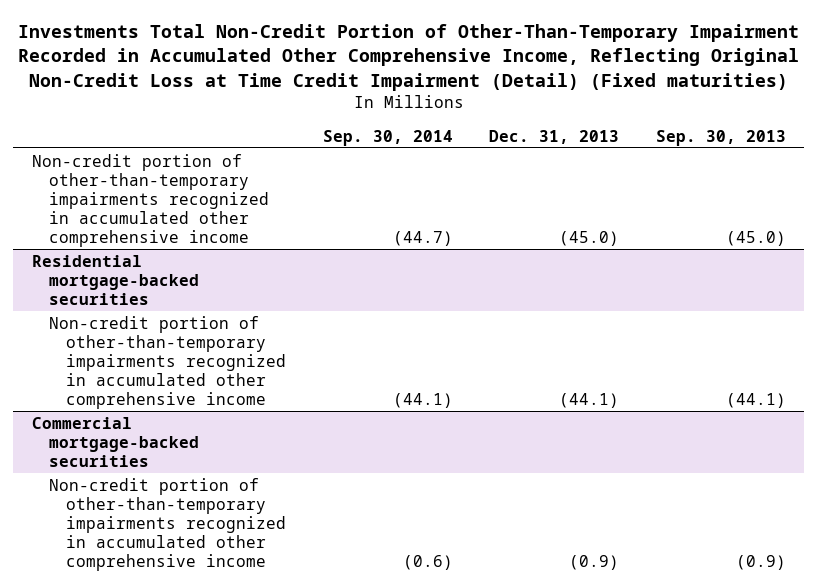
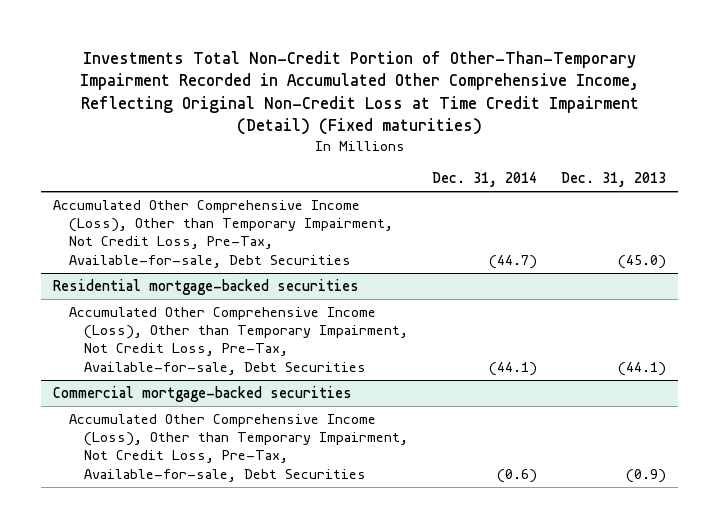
- | Sep. 30, 2014 | Dec. 31, 2013 | Sep. 30, 2013
+ | Dec. 31, 2014 | Dec. 31, 2013
- Non-credit portion of other-than-temporary impairments recognized in accumulated other comprehensive income | (44.7) | (45.0) | (45.0)
+ Accumulated Other Comprehensive Income (Loss), Other than Temporary Impairment, Not Credit Loss, Pre-Tax, Available-for-sale, Debt Securities | (44.7) | (45.0)
@ Residential mortgage-backed securities
- Non-credit portion of other-than-temporary impairments recognized in accumulated other comprehensive income | (44.1) | (44.1) | (44.1)
+ Accumulated Other Comprehensive Income (Loss), Other than Temporary Impairment, Not Credit Loss, Pre-Tax, Available-for-sale, Debt Securities | (44.1) | (44.1)
@ Commercial mortgage-backed securities
- Non-credit portion of other-than-temporary impairments recognized in accumulated other comprehensive income | (0.6) | (0.9) | (0.9)
+ Accumulated Other Comprehensive Income (Loss), Other than Temporary Impairment, Not Credit Loss, Pre-Tax, Available-for-sale, Debt Securities | (0.6) | (0.9)

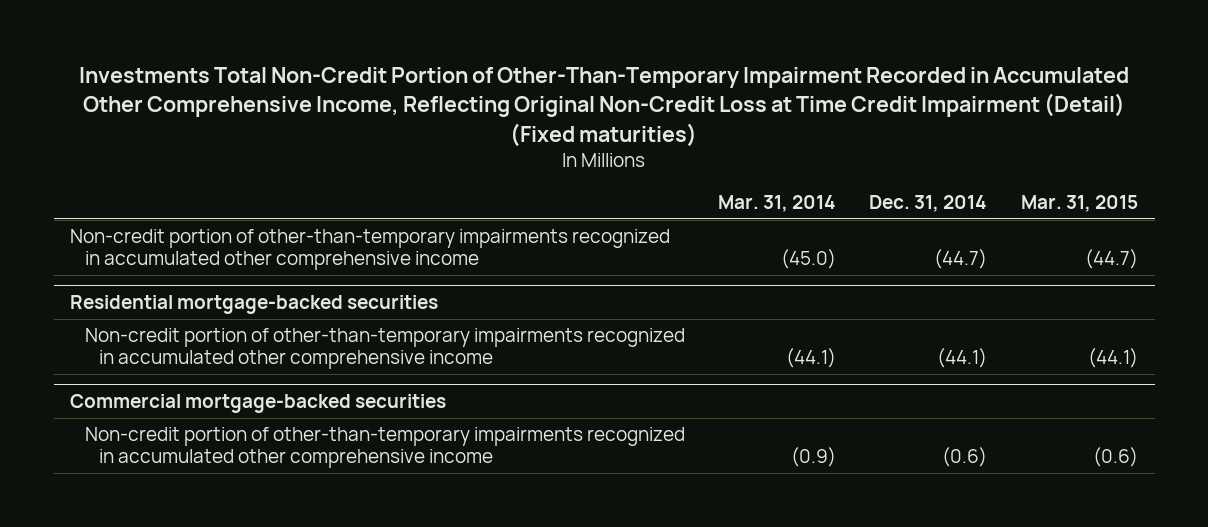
- | Dec. 31, 2014 | Dec. 31, 2013
+ | Mar. 31, 2014 | Dec. 31, 2014 | Mar. 31, 2015
- Accumulated Other Comprehensive Income (Loss), Other than Temporary Impairment, Not Credit Loss, Pre-Tax, Available-for-sale, Debt Securities | (44.7) | (45.0)
+ Non-credit portion of other-than-temporary impairments recognized in accumulated other comprehensive income | (45.0) | (44.7) | (44.7)
@ Residential mortgage-backed securities
- Accumulated Other Comprehensive Income (Loss), Other than Temporary Impairment, Not Credit Loss, Pre-Tax, Available-for-sale, Debt Securities | (44.1) | (44.1)
+ Non-credit portion of other-than-temporary impairments recognized in accumulated other comprehensive income | (44.1) | (44.1) | (44.1)
@ Commercial mortgage-backed securities
- Accumulated Other Comprehensive Income (Loss), Other than Temporary Impairment, Not Credit Loss, Pre-Tax, Available-for-sale, Debt Securities | (0.6) | (0.9)
+ Non-credit portion of other-than-temporary impairments recognized in accumulated other comprehensive income | (0.9) | (0.6) | (0.6)

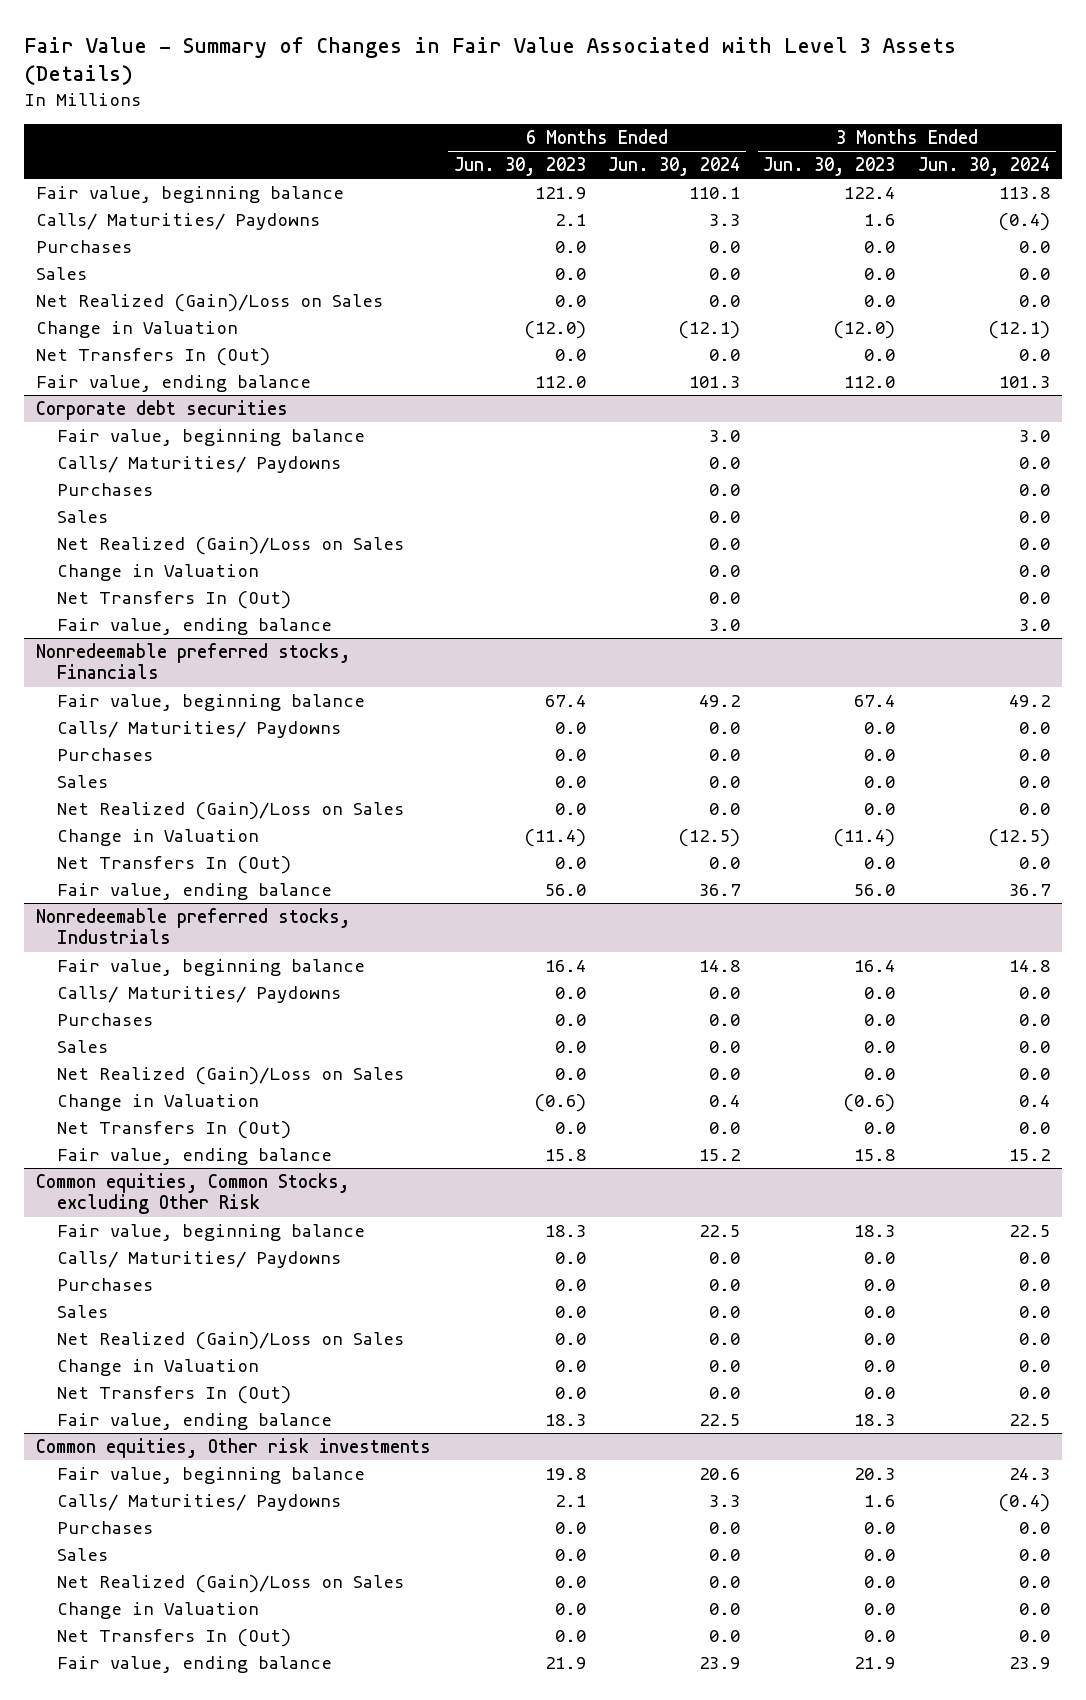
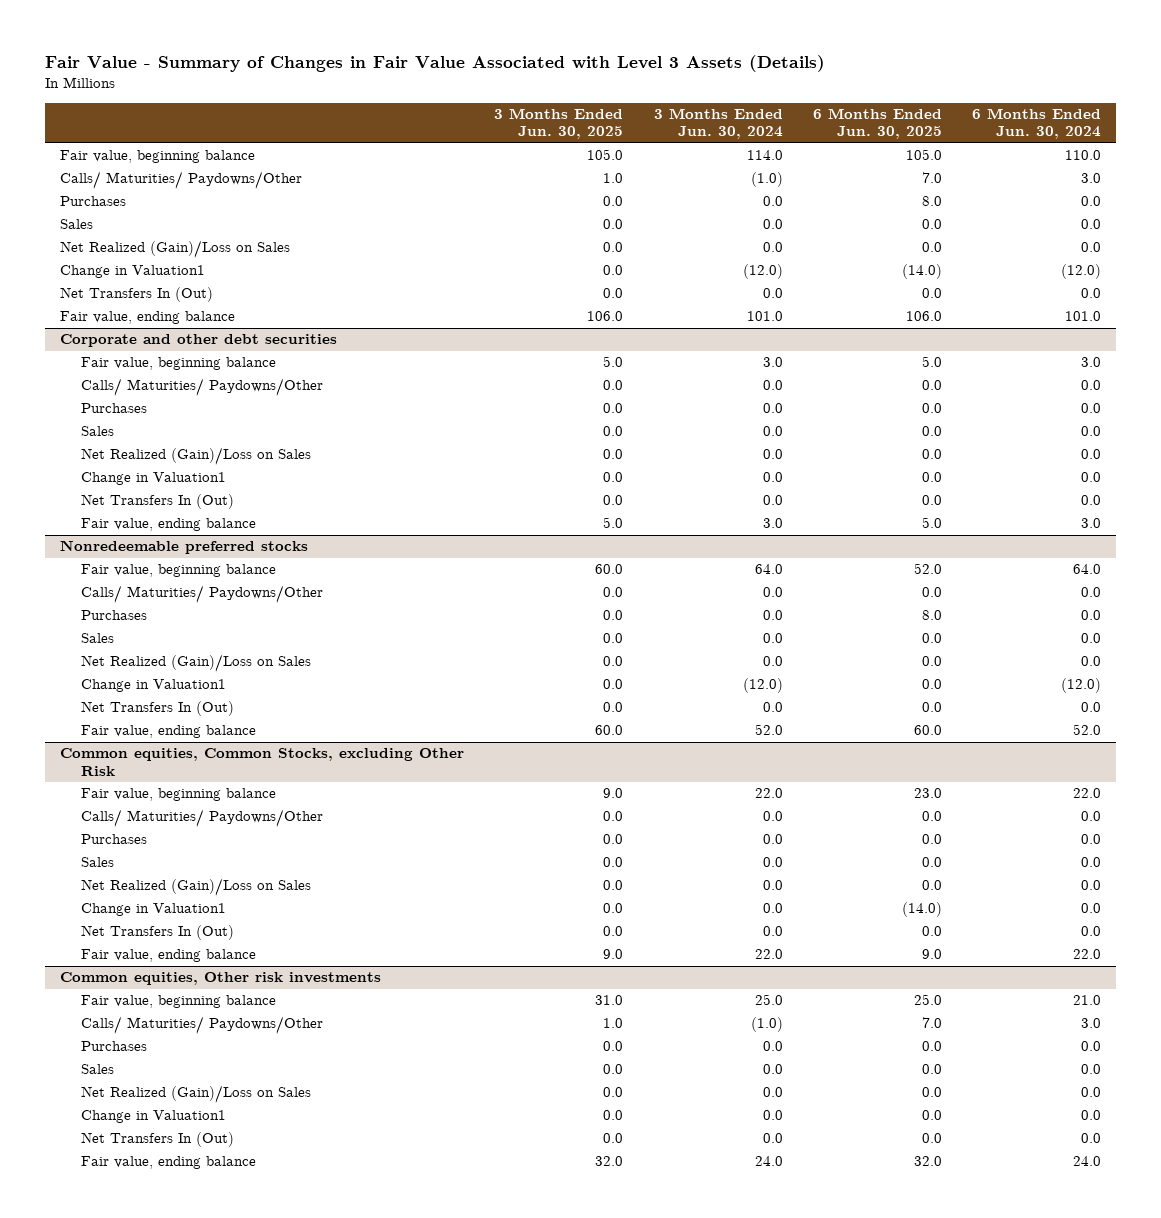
- | 6 Months Ended Jun. 30, 2023 | 6 Months Ended Jun. 30, 2024 | 3 Months Ended Jun. 30, 2023 | 3 Months Ended Jun. 30, 2024
+ | 3 Months Ended Jun. 30, 2025 | 3 Months Ended Jun. 30, 2024 | 6 Months Ended Jun. 30, 2025 | 6 Months Ended Jun. 30, 2024
- Fair value, beginning balance | 121.9 | 110.1 | 122.4 | 113.8
- Calls/ Maturities/ Paydowns | 2.1 | 3.3 | 1.6 | (0.4)
+ Fair value, beginning balance | 105.0 | 114.0 | 105.0 | 110.0
+ Calls/ Maturities/ Paydowns/Other | 1.0 | (1.0) | 7.0 | 3.0
- Change in Valuation | (12.0) | (12.1) | (12.0) | (12.1)
+ Change in Valuation1 | 0.0 | (12.0) | (14.0) | (12.0)
- Fair value, ending balance | 112.0 | 101.3 | 112.0 | 101.3
- Corporate debt securities
+ Fair value, ending balance | 106.0 | 101.0 | 106.0 | 101.0
+ Corporate and other debt securities
- Calls/ Maturities/ Paydowns | | 0.0 | | 0.0
+ Calls/ Maturities/ Paydowns/Other | 0.0 | 0.0 | 0.0 | 0.0
- Change in Valuation | | 0.0 | | 0.0
+ Change in Valuation1 | 0.0 | 0.0 | 0.0 | 0.0
- Nonredeemable preferred stocks, Financials
- Fair value, beginning balance | 67.4 | 49.2 | 67.4 | 49.2
- Calls/ Maturities/ Paydowns | 0.0 | 0.0 | 0.0 | 0.0
- Purchases | 0.0 | 0.0 | 0.0 | 0.0
- Sales | 0.0 | 0.0 | 0.0 | 0.0
- Net Realized (Gain)/Loss on Sales | 0.0 | 0.0 | 0.0 | 0.0
- Change in Valuation | (11.4) | (12.5) | (11.4) | (12.5)
- Net Transfers In (Out) | 0.0 | 0.0 | 0.0 | 0.0
- Fair value, ending balance | 56.0 | 36.7 | 56.0 | 36.7
- Nonredeemable preferred stocks, Industrials
- Fair value, beginning balance | 16.4 | 14.8 | 16.4 | 14.8
- Calls/ Maturities/ Paydowns | 0.0 | 0.0 | 0.0 | 0.0
+ Nonredeemable preferred stocks
+ Fair value, beginning balance | 60.0 | 64.0 | 52.0 | 64.0
+ Calls/ Maturities/ Paydowns/Other | 0.0 | 0.0 | 0.0 | 0.0
- Change in Valuation | (0.6) | 0.4 | (0.6) | 0.4
+ Change in Valuation1 | 0.0 | (12.0) | 0.0 | (12.0)
- Fair value, ending balance | 15.8 | 15.2 | 15.8 | 15.2
+ Fair value, ending balance | 60.0 | 52.0 | 60.0 | 52.0
@ Common equities, Common Stocks, excluding Other Risk
- Fair value, beginning balance | 18.3 | 22.5 | 18.3 | 22.5
- Calls/ Maturities/ Paydowns | 0.0 | 0.0 | 0.0 | 0.0
+ Fair value, beginning balance | 9.0 | 22.0 | 23.0 | 22.0
+ Calls/ Maturities/ Paydowns/Other | 0.0 | 0.0 | 0.0 | 0.0
- Change in Valuation | 0.0 | 0.0 | 0.0 | 0.0
+ Change in Valuation1 | 0.0 | 0.0 | (14.0) | 0.0
- Fair value, ending balance | 18.3 | 22.5 | 18.3 | 22.5
+ Fair value, ending balance | 9.0 | 22.0 | 9.0 | 22.0
@ Common equities, Other risk investments
- Fair value, beginning balance | 19.8 | 20.6 | 20.3 | 24.3
- Calls/ Maturities/ Paydowns | 2.1 | 3.3 | 1.6 | (0.4)
+ Fair value, beginning balance | 31.0 | 25.0 | 25.0 | 21.0
+ Calls/ Maturities/ Paydowns/Other | 1.0 | (1.0) | 7.0 | 3.0
- Change in Valuation | 0.0 | 0.0 | 0.0 | 0.0
+ Change in Valuation1 | 0.0 | 0.0 | 0.0 | 0.0
- Fair value, ending balance | 21.9 | 23.9 | 21.9 | 23.9
+ Fair value, ending balance | 32.0 | 24.0 | 32.0 | 24.0

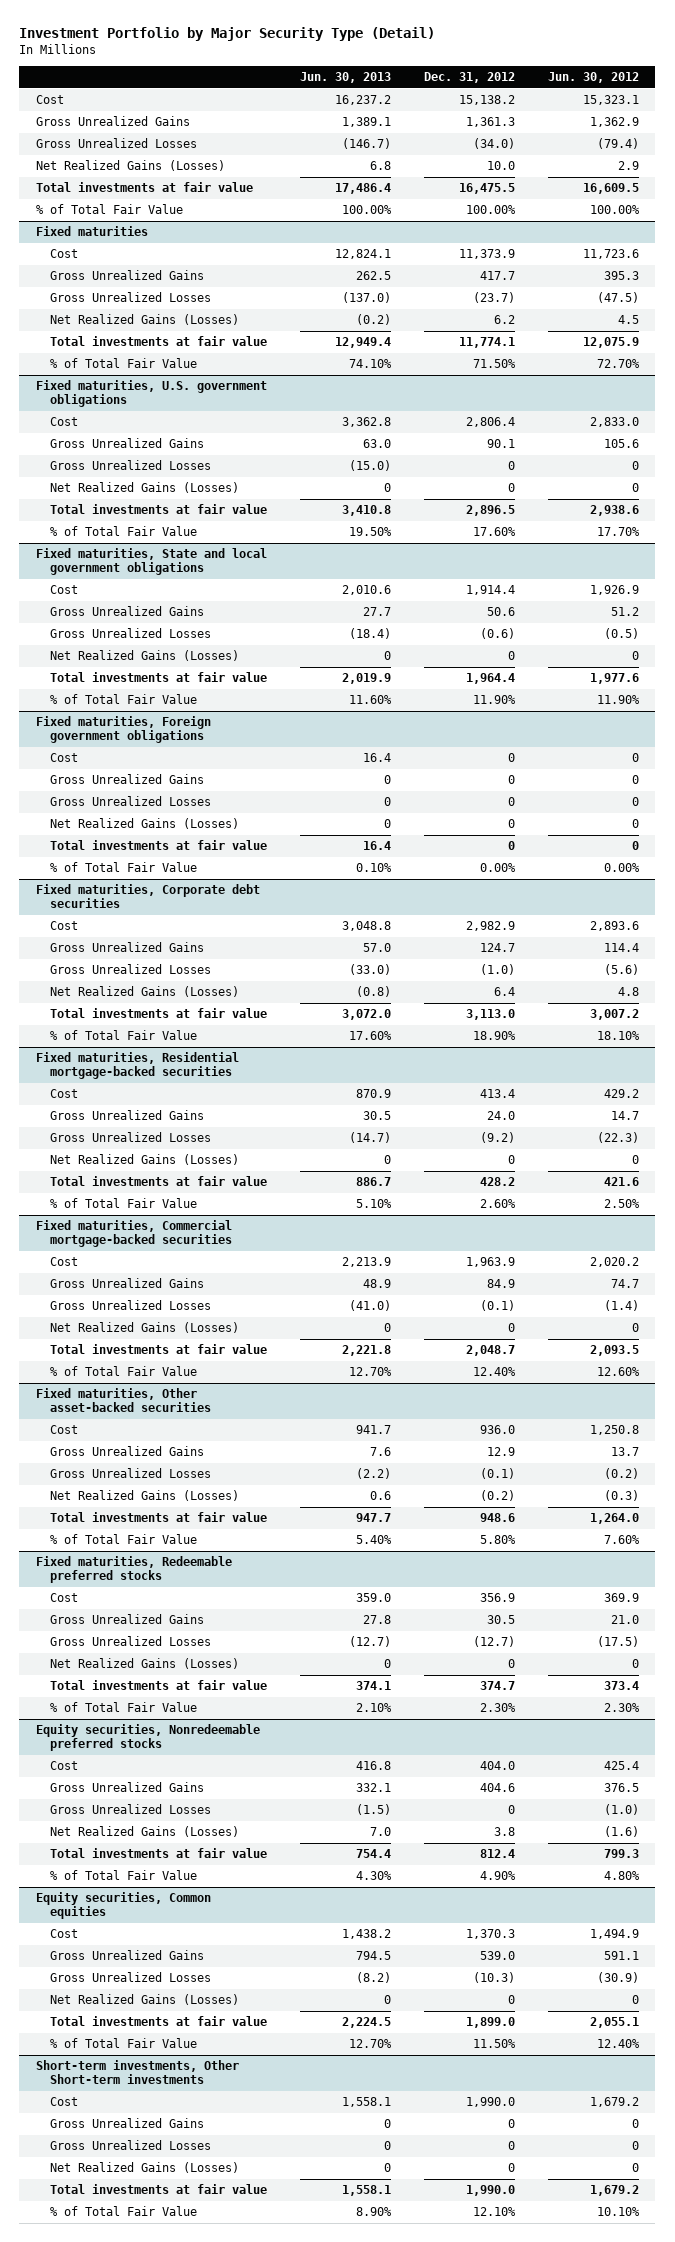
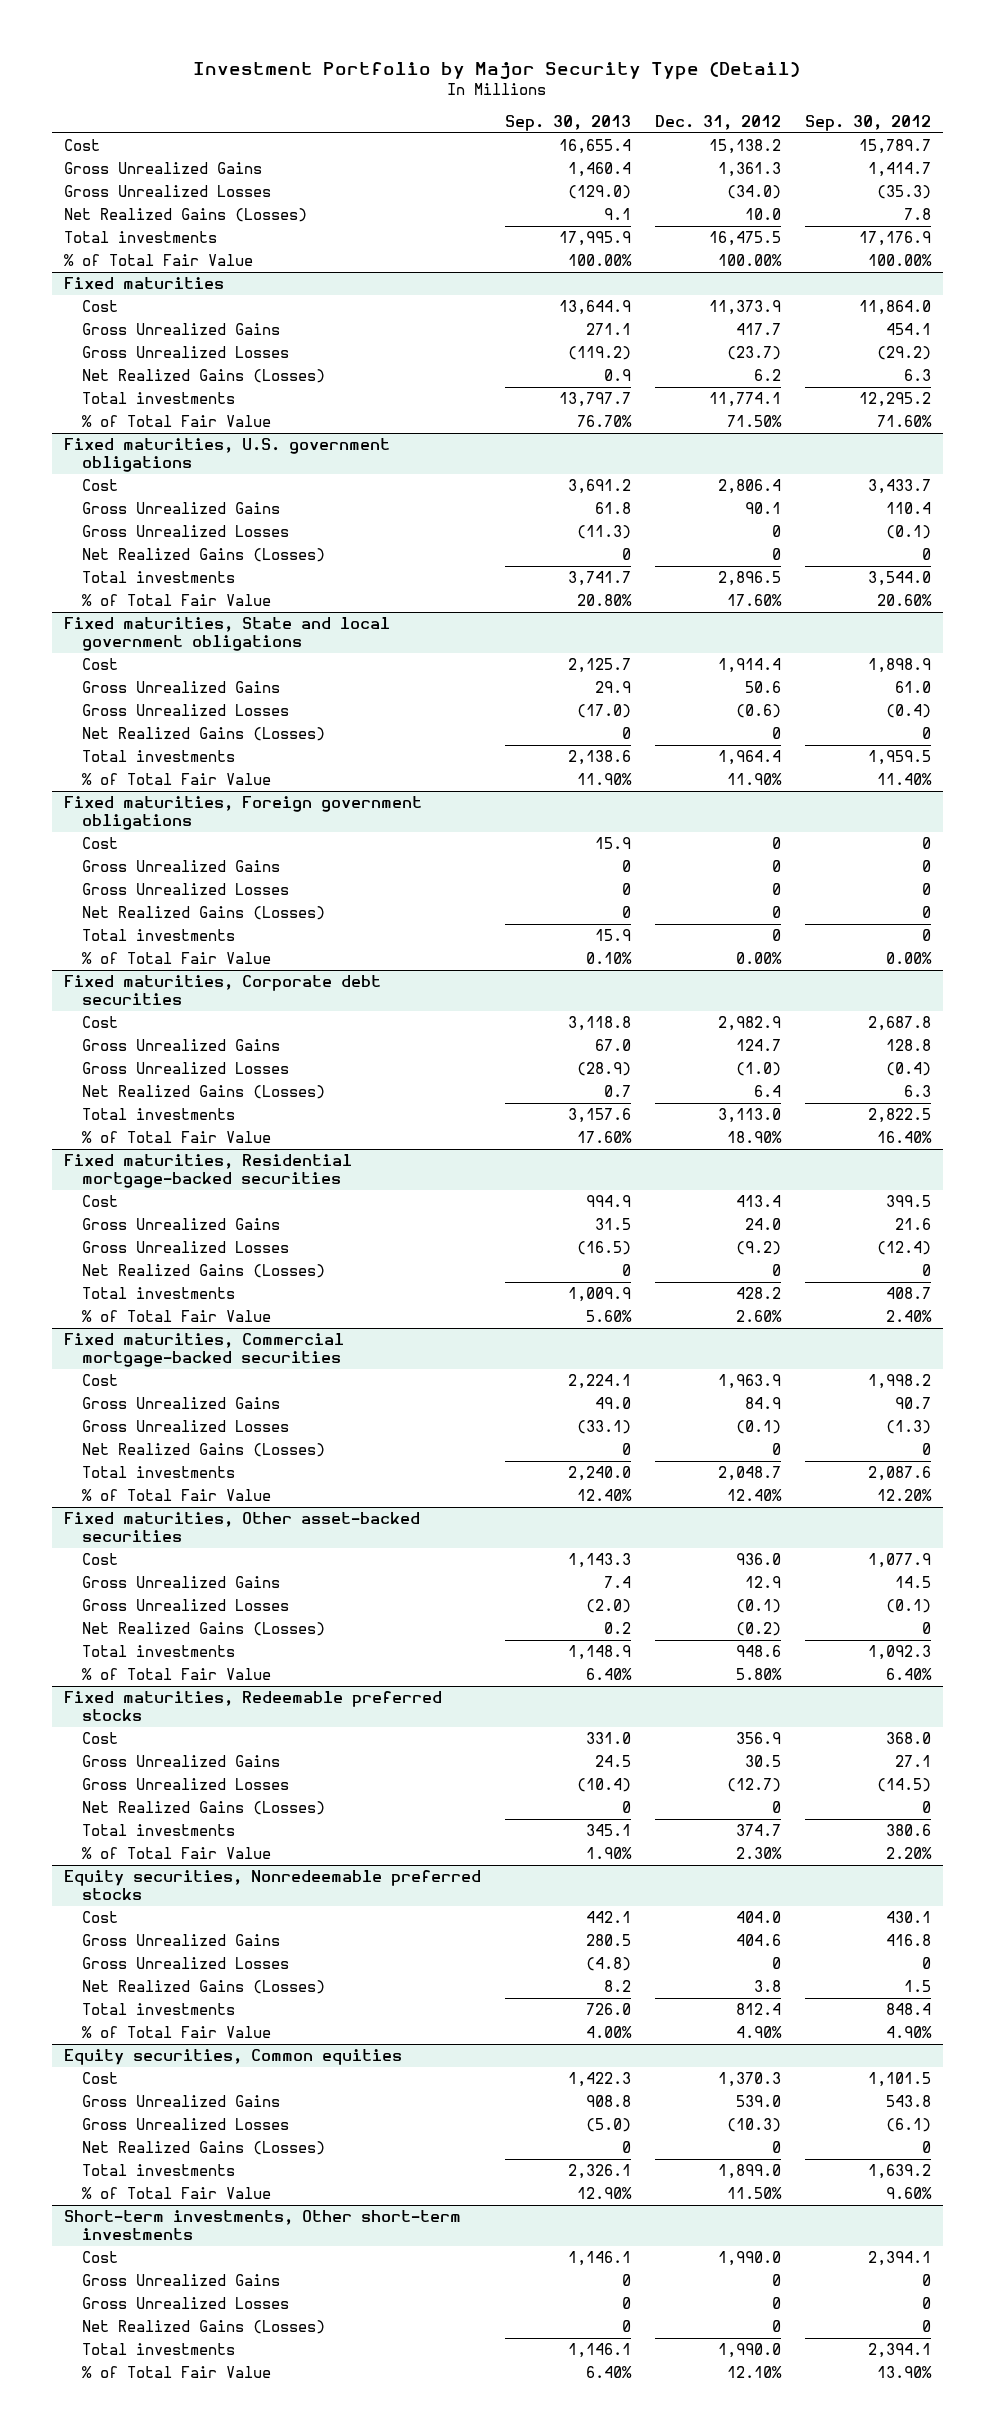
- | Jun. 30, 2013 | Dec. 31, 2012 | Jun. 30, 2012
+ | Sep. 30, 2013 | Dec. 31, 2012 | Sep. 30, 2012
- Total investments at fair value | 17,486.4 | 16,475.5 | 16,609.5
+ Total investments | 17,995.9 | 16,475.5 | 17,176.9
@ Fixed maturities
- Total investments at fair value | 12,949.4 | 11,774.1 | 12,075.9
+ Total investments | 13,797.7 | 11,774.1 | 12,295.2
@ Fixed maturities, U.S. government obligations
- Total investments at fair value | 3,410.8 | 2,896.5 | 2,938.6
+ Total investments | 3,741.7 | 2,896.5 | 3,544.0
@ Fixed maturities, State and local government obligations
- Total investments at fair value | 2,019.9 | 1,964.4 | 1,977.6
+ Total investments | 2,138.6 | 1,964.4 | 1,959.5
@ Fixed maturities, Foreign government obligations
- Total investments at fair value | 16.4 | 0 | 0
+ Total investments | 15.9 | 0 | 0
@ Fixed maturities, Corporate debt securities
- Total investments at fair value | 3,072.0 | 3,113.0 | 3,007.2
+ Total investments | 3,157.6 | 3,113.0 | 2,822.5
@ Fixed maturities, Residential mortgage-backed securities
- Total investments at fair value | 886.7 | 428.2 | 421.6
+ Total investments | 1,009.9 | 428.2 | 408.7
@ Fixed maturities, Commercial mortgage-backed securities
- Total investments at fair value | 2,221.8 | 2,048.7 | 2,093.5
+ Total investments | 2,240.0 | 2,048.7 | 2,087.6
@ Fixed maturities, Other asset-backed securities
- Total investments at fair value | 947.7 | 948.6 | 1,264.0
+ Total investments | 1,148.9 | 948.6 | 1,092.3
@ Fixed maturities, Redeemable preferred stocks
- Total investments at fair value | 374.1 | 374.7 | 373.4
+ Total investments | 345.1 | 374.7 | 380.6
@ Equity securities, Nonredeemable preferred stocks
- Total investments at fair value | 754.4 | 812.4 | 799.3
+ Total investments | 726.0 | 812.4 | 848.4
@ Equity securities, Common equities
- Total investments at fair value | 2,224.5 | 1,899.0 | 2,055.1
+ Total investments | 2,326.1 | 1,899.0 | 1,639.2
- Short-term investments, Other Short-term investments
+ Short-term investments, Other short-term investments
- Total investments at fair value | 1,558.1 | 1,990.0 | 1,679.2
+ Total investments | 1,146.1 | 1,990.0 | 2,394.1

